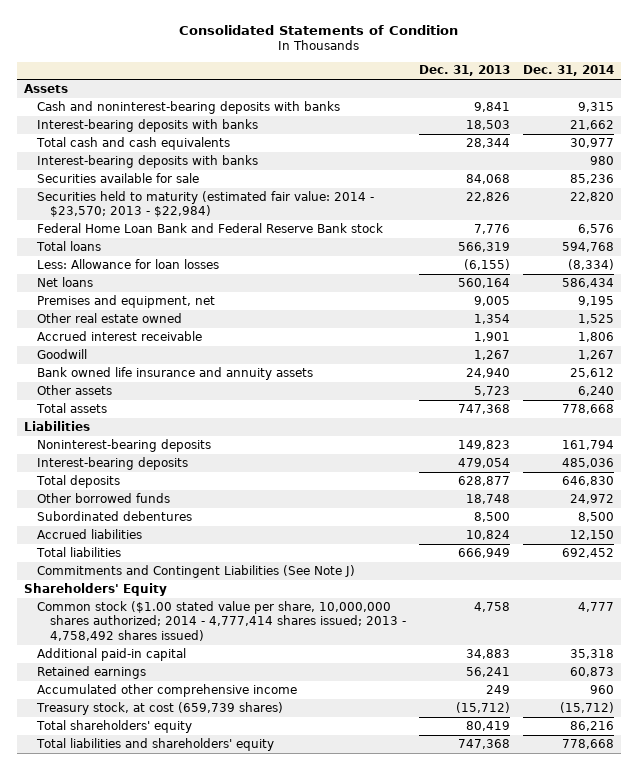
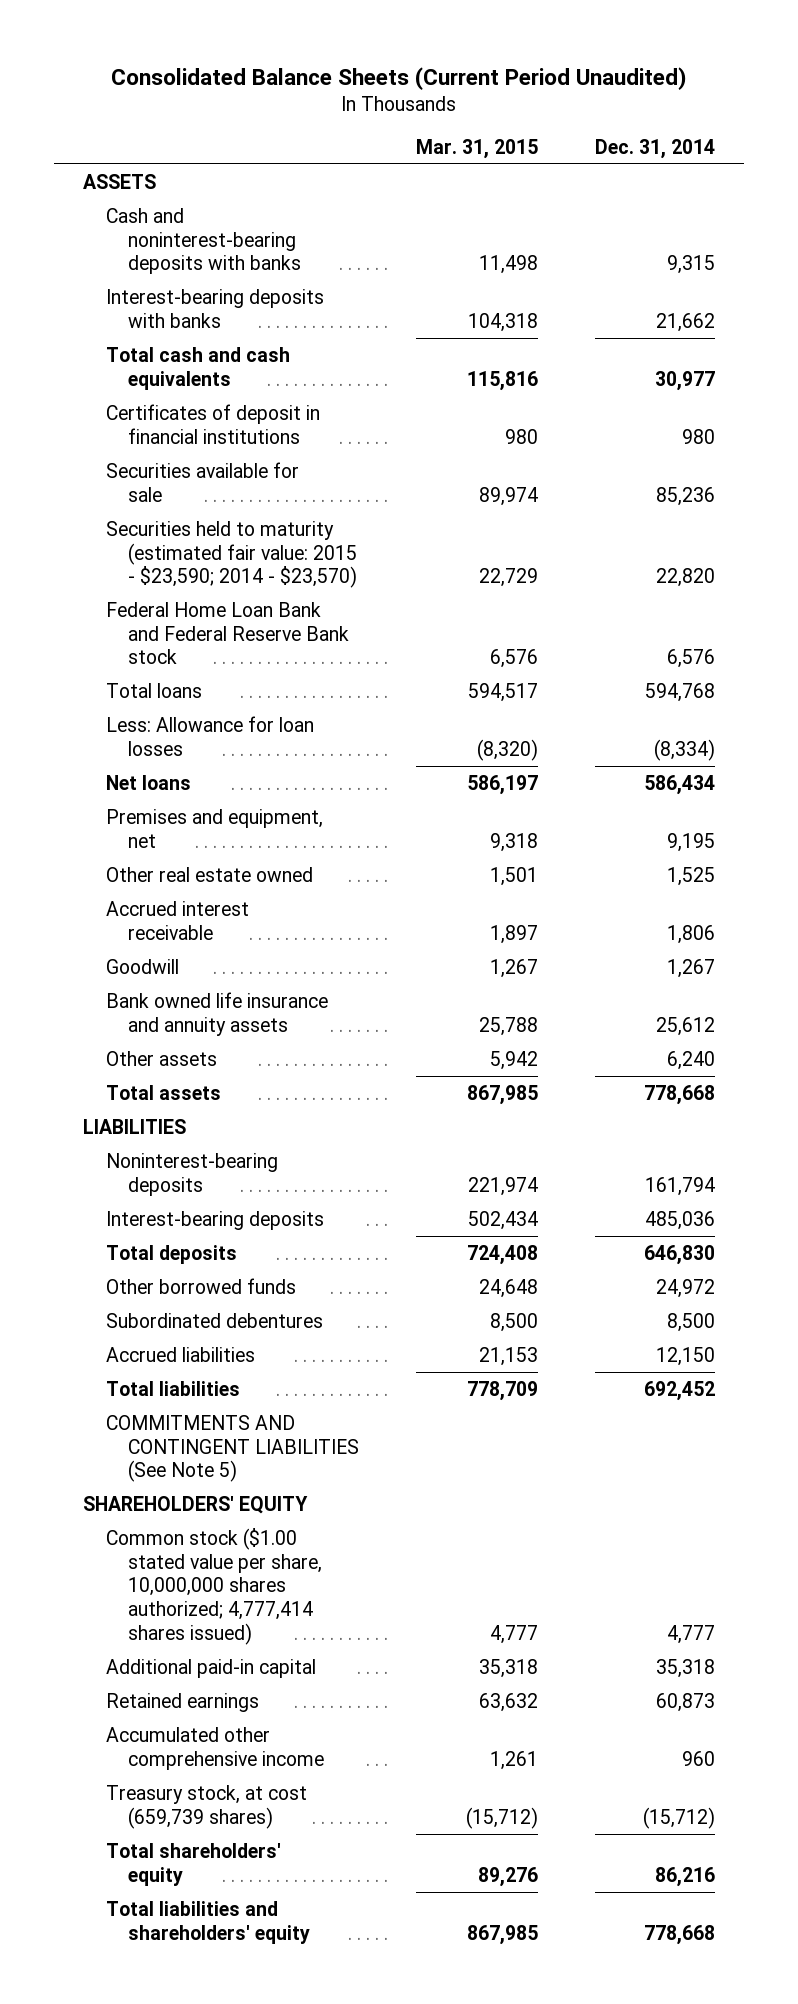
- Consolidated Statements of Condition
+ Consolidated Balance Sheets (Current Period Unaudited)
- | Dec. 31, 2013 | Dec. 31, 2014
+ | Mar. 31, 2015 | Dec. 31, 2014
- Assets
+ ASSETS
- Interest-bearing deposits with banks | | 980
+ Certificates of deposit in financial institutions | 980 | 980
- Securities held to maturity (estimated fair value: 2014 - $23,570; 2013 - $22,984) | 22,826 | 22,820
+ Securities held to maturity (estimated fair value: 2015 - $23,590; 2014 - $23,570) | 22,729 | 22,820
- Liabilities
+ LIABILITIES
- Commitments and Contingent Liabilities (See Note J)
- Shareholders' Equity
- Common stock ($1.00 stated value per share, 10,000,000 shares authorized; 2014 - 4,777,414 shares issued; 2013 - 4,758,492 shares issued) | 4,758 | 4,777
+ COMMITMENTS AND CONTINGENT LIABILITIES (See Note 5)
+ SHAREHOLDERS' EQUITY
+ Common stock ($1.00 stated value per share, 10,000,000 shares authorized; 4,777,414 shares issued) | 4,777 | 4,777

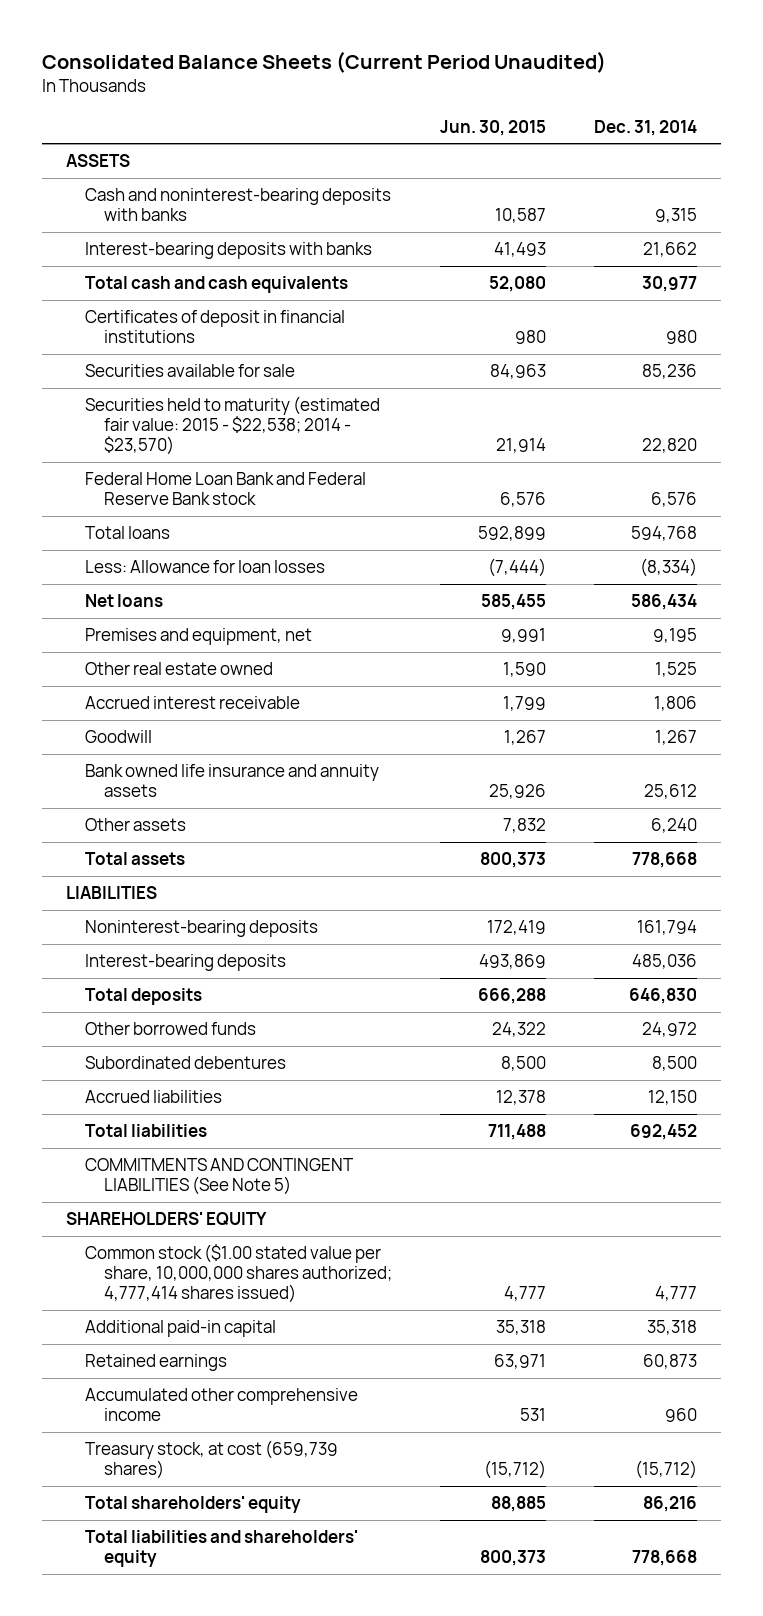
- | Mar. 31, 2015 | Dec. 31, 2014
+ | Jun. 30, 2015 | Dec. 31, 2014
- Securities held to maturity (estimated fair value: 2015 - $23,590; 2014 - $23,570) | 22,729 | 22,820
+ Securities held to maturity (estimated fair value: 2015 - $22,538; 2014 - $23,570) | 21,914 | 22,820

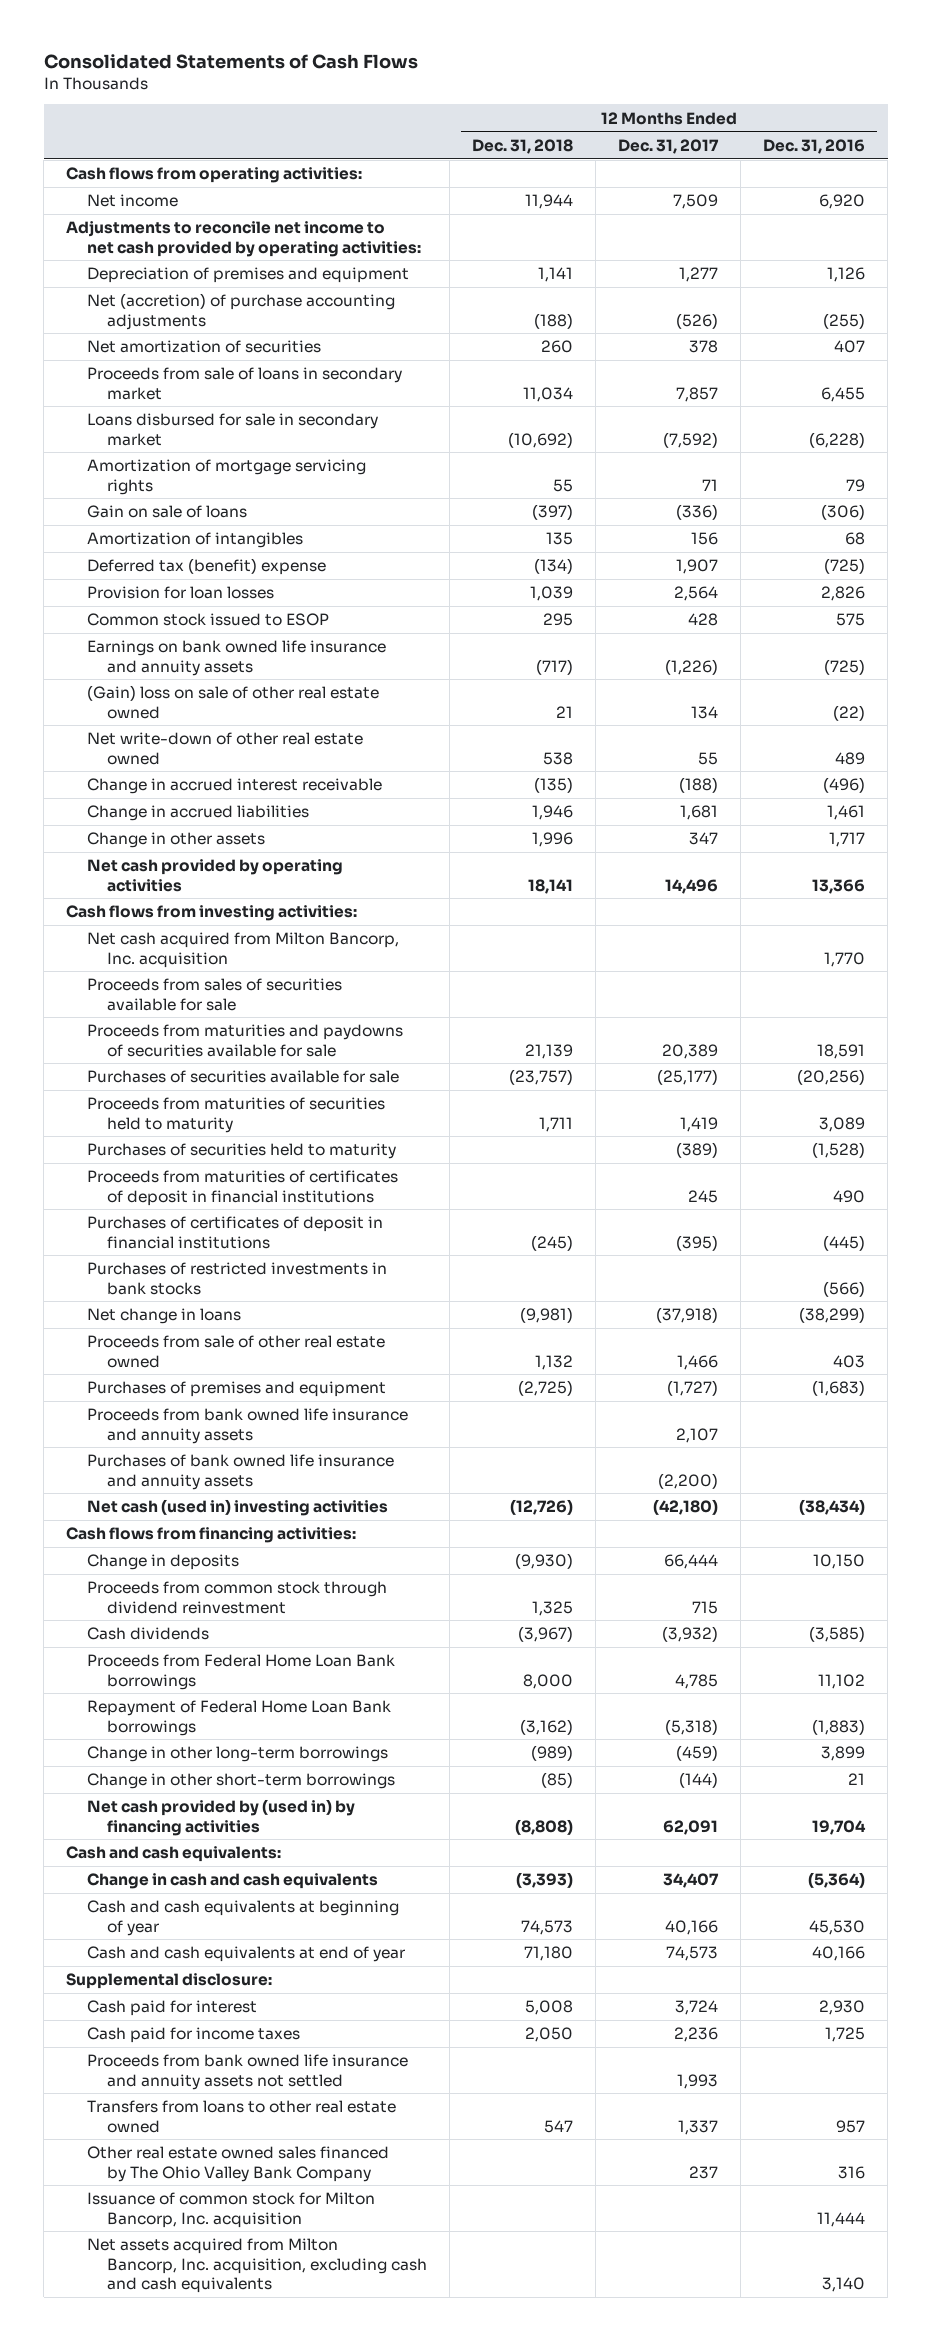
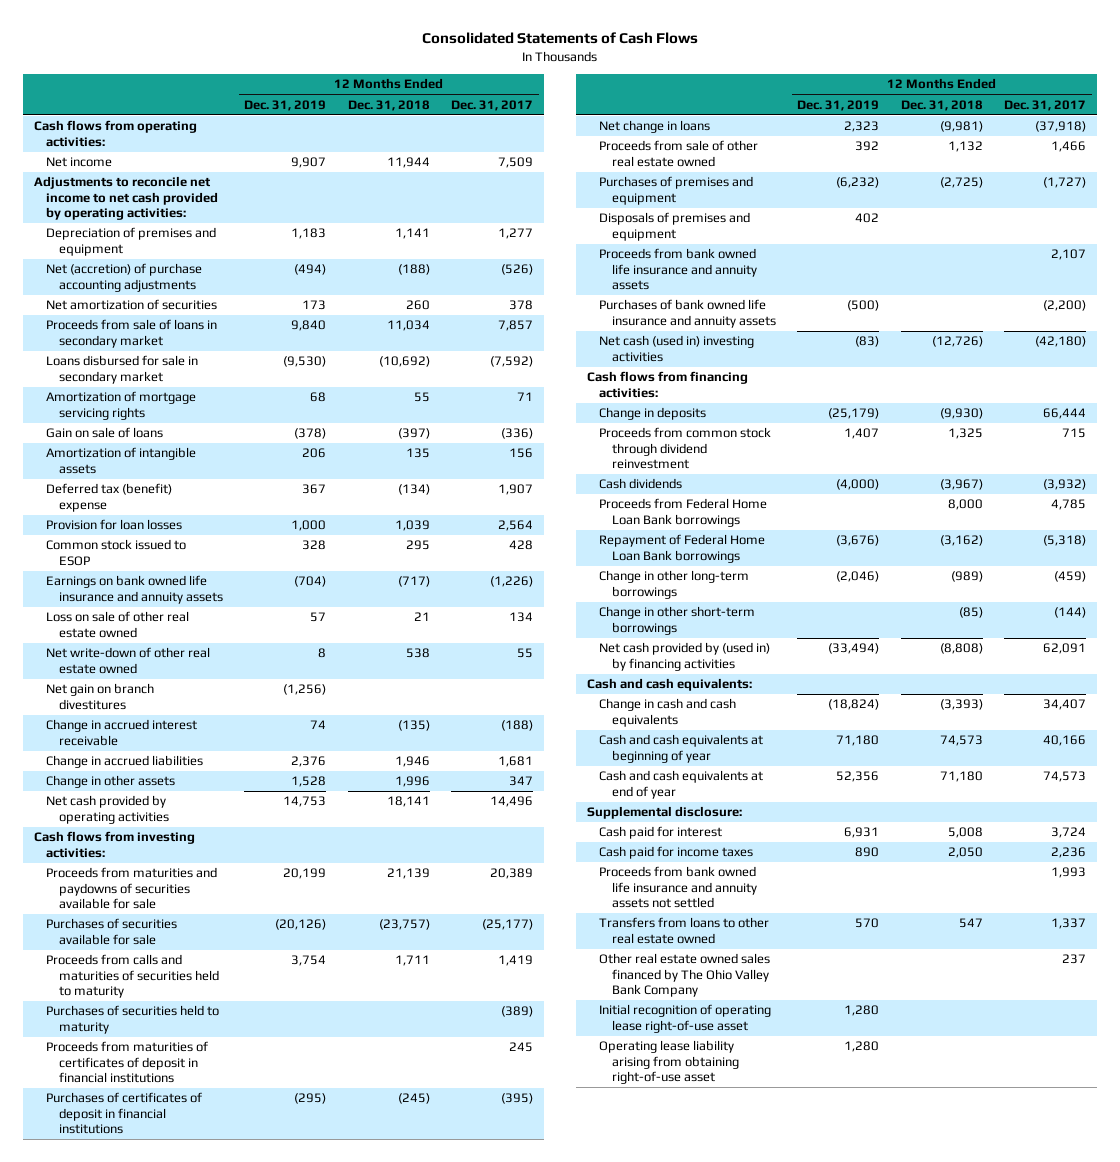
- | 12 Months Ended Dec. 31, 2018 | 12 Months Ended Dec. 31, 2017 | 12 Months Ended Dec. 31, 2016
+ | 12 Months Ended Dec. 31, 2019 | 12 Months Ended Dec. 31, 2018 | 12 Months Ended Dec. 31, 2017
- Amortization of intangibles | 135 | 156 | 68
+ Amortization of intangible assets | 206 | 135 | 156
- (Gain) loss on sale of other real estate owned | 21 | 134 | (22)
+ Loss on sale of other real estate owned | 57 | 21 | 134
+ Net gain on branch divestitures | (1,256) | |
- Net cash acquired from Milton Bancorp, Inc. acquisition | | | 1,770
- Proceeds from sales of securities available for sale
- Proceeds from maturities of securities held to maturity | 1,711 | 1,419 | 3,089
+ Proceeds from calls and maturities of securities held to maturity | 3,754 | 1,711 | 1,419
- Purchases of restricted investments in bank stocks | | | (566)
+ Disposals of premises and equipment | 402 | |
- Issuance of common stock for Milton Bancorp, Inc. acquisition | | | 11,444
- Net assets acquired from Milton Bancorp, Inc. acquisition, excluding cash and cash equivalents | | | 3,140
+ Initial recognition of operating lease right-of-use asset | 1,280 | |
+ Operating lease liability arising from obtaining right-of-use asset | 1,280 | |

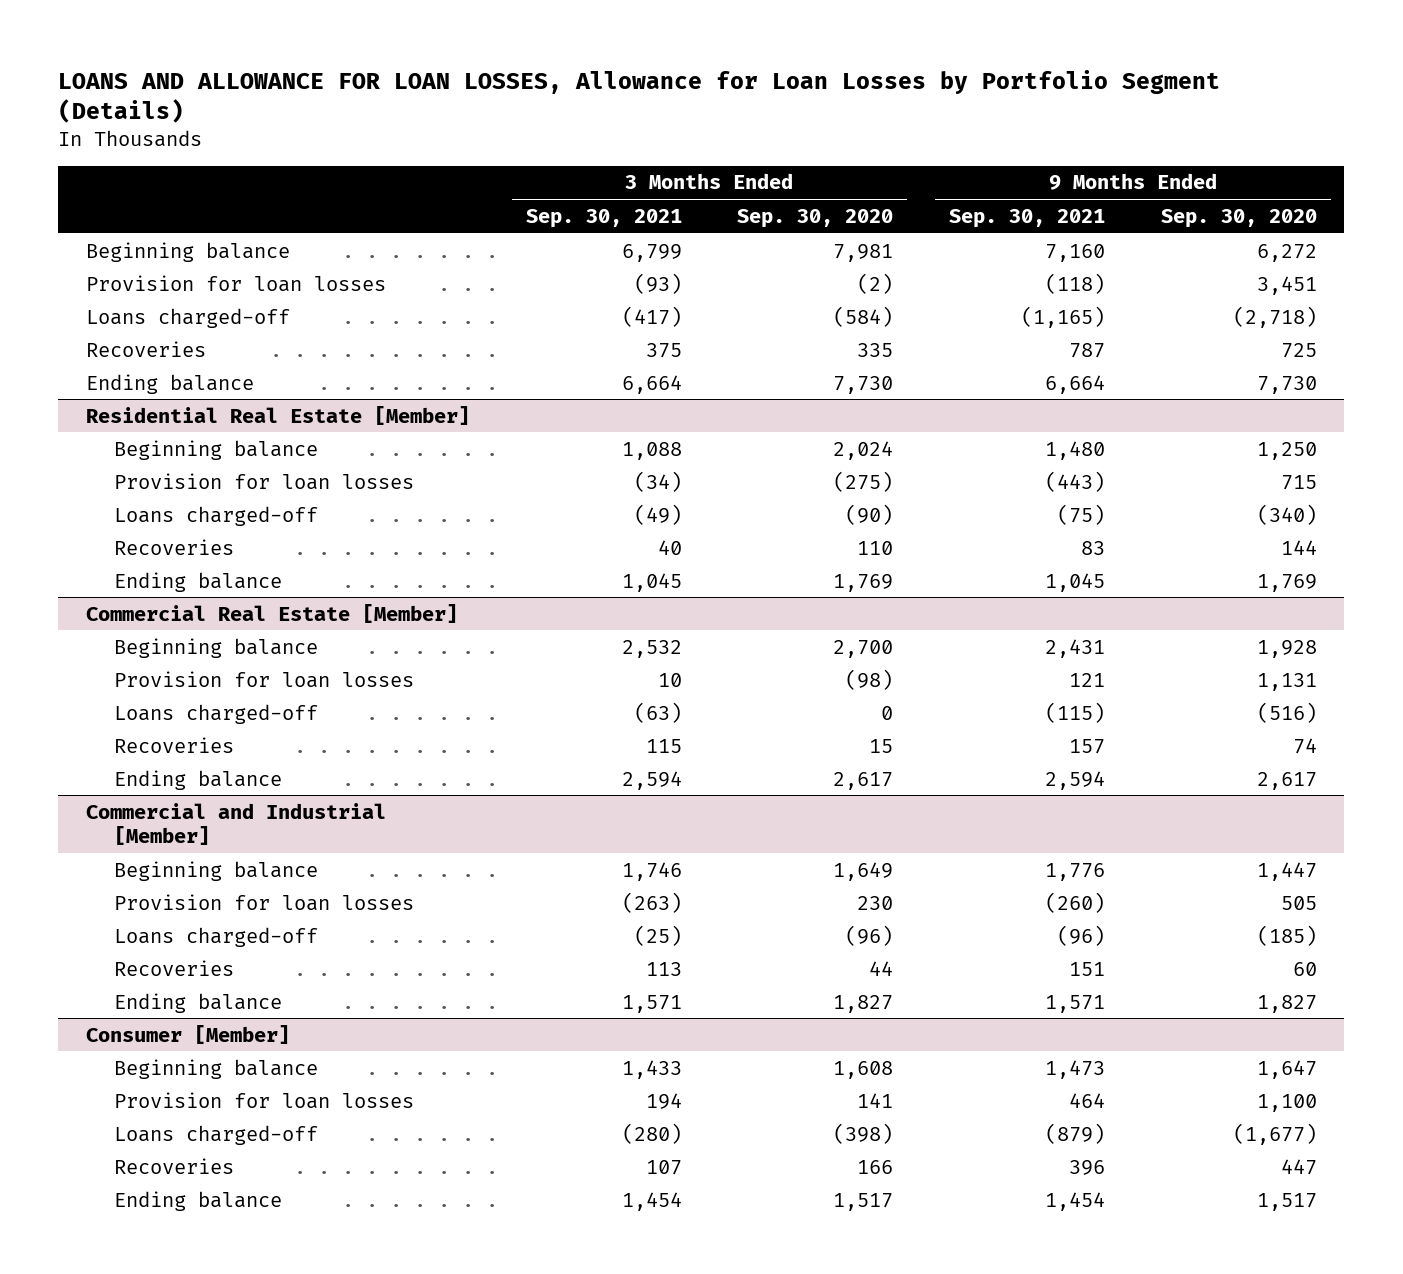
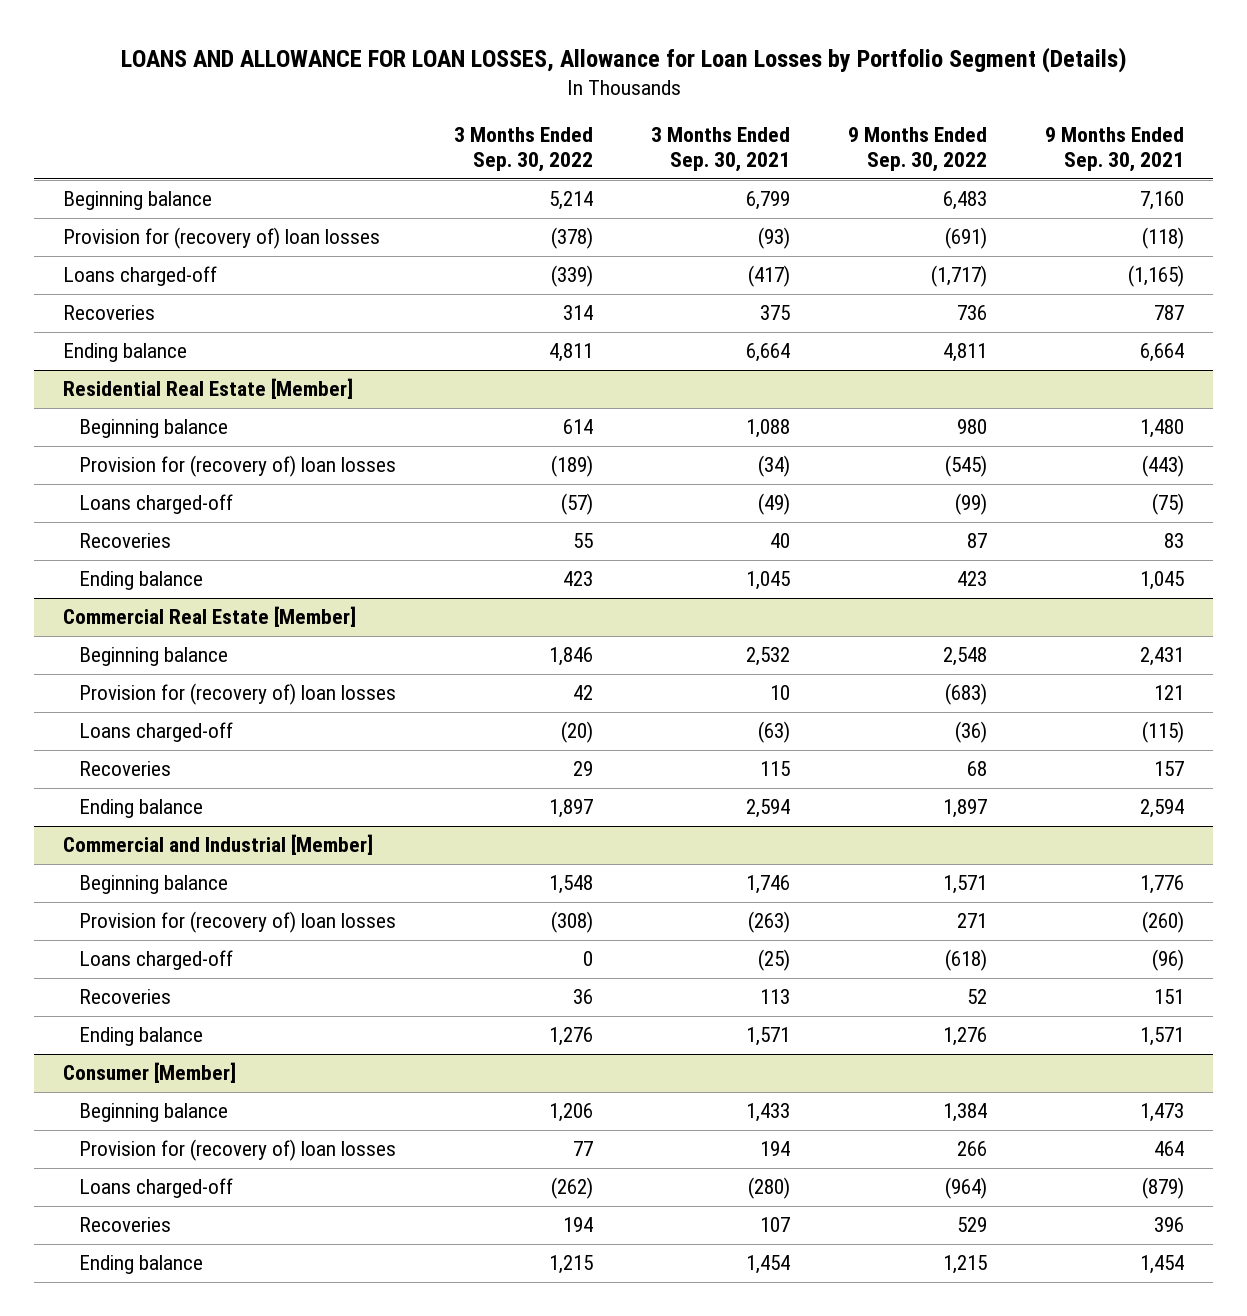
- | 3 Months Ended Sep. 30, 2021 | 3 Months Ended Sep. 30, 2020 | 9 Months Ended Sep. 30, 2021 | 9 Months Ended Sep. 30, 2020
+ | 3 Months Ended Sep. 30, 2022 | 3 Months Ended Sep. 30, 2021 | 9 Months Ended Sep. 30, 2022 | 9 Months Ended Sep. 30, 2021
- Provision for loan losses | (93) | (2) | (118) | 3,451
+ Provision for (recovery of) loan losses | (378) | (93) | (691) | (118)
@ Residential Real Estate [Member]
- Provision for loan losses | (34) | (275) | (443) | 715
+ Provision for (recovery of) loan losses | (189) | (34) | (545) | (443)
@ Commercial Real Estate [Member]
- Provision for loan losses | 10 | (98) | 121 | 1,131
+ Provision for (recovery of) loan losses | 42 | 10 | (683) | 121
@ Commercial and Industrial [Member]
- Provision for loan losses | (263) | 230 | (260) | 505
+ Provision for (recovery of) loan losses | (308) | (263) | 271 | (260)
@ Consumer [Member]
- Provision for loan losses | 194 | 141 | 464 | 1,100
+ Provision for (recovery of) loan losses | 77 | 194 | 266 | 464

